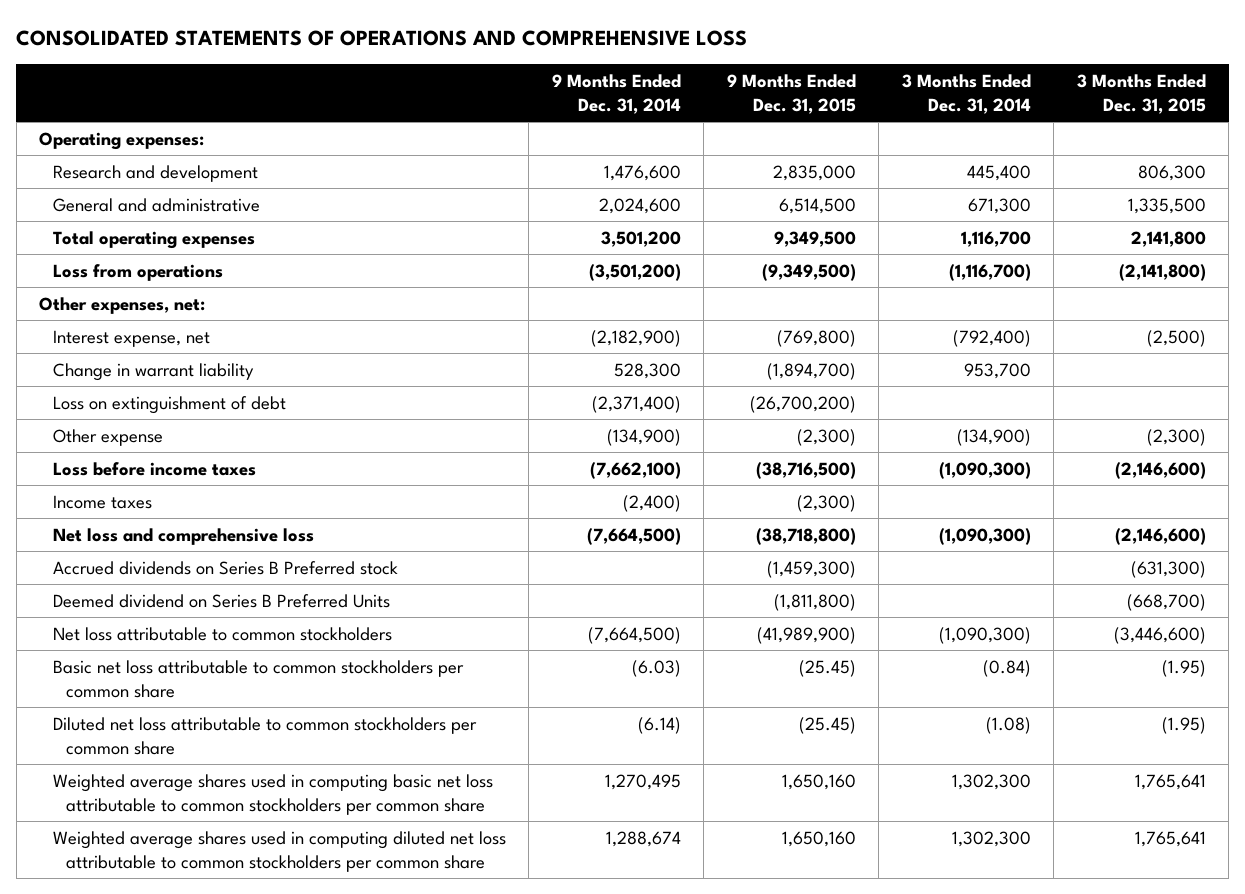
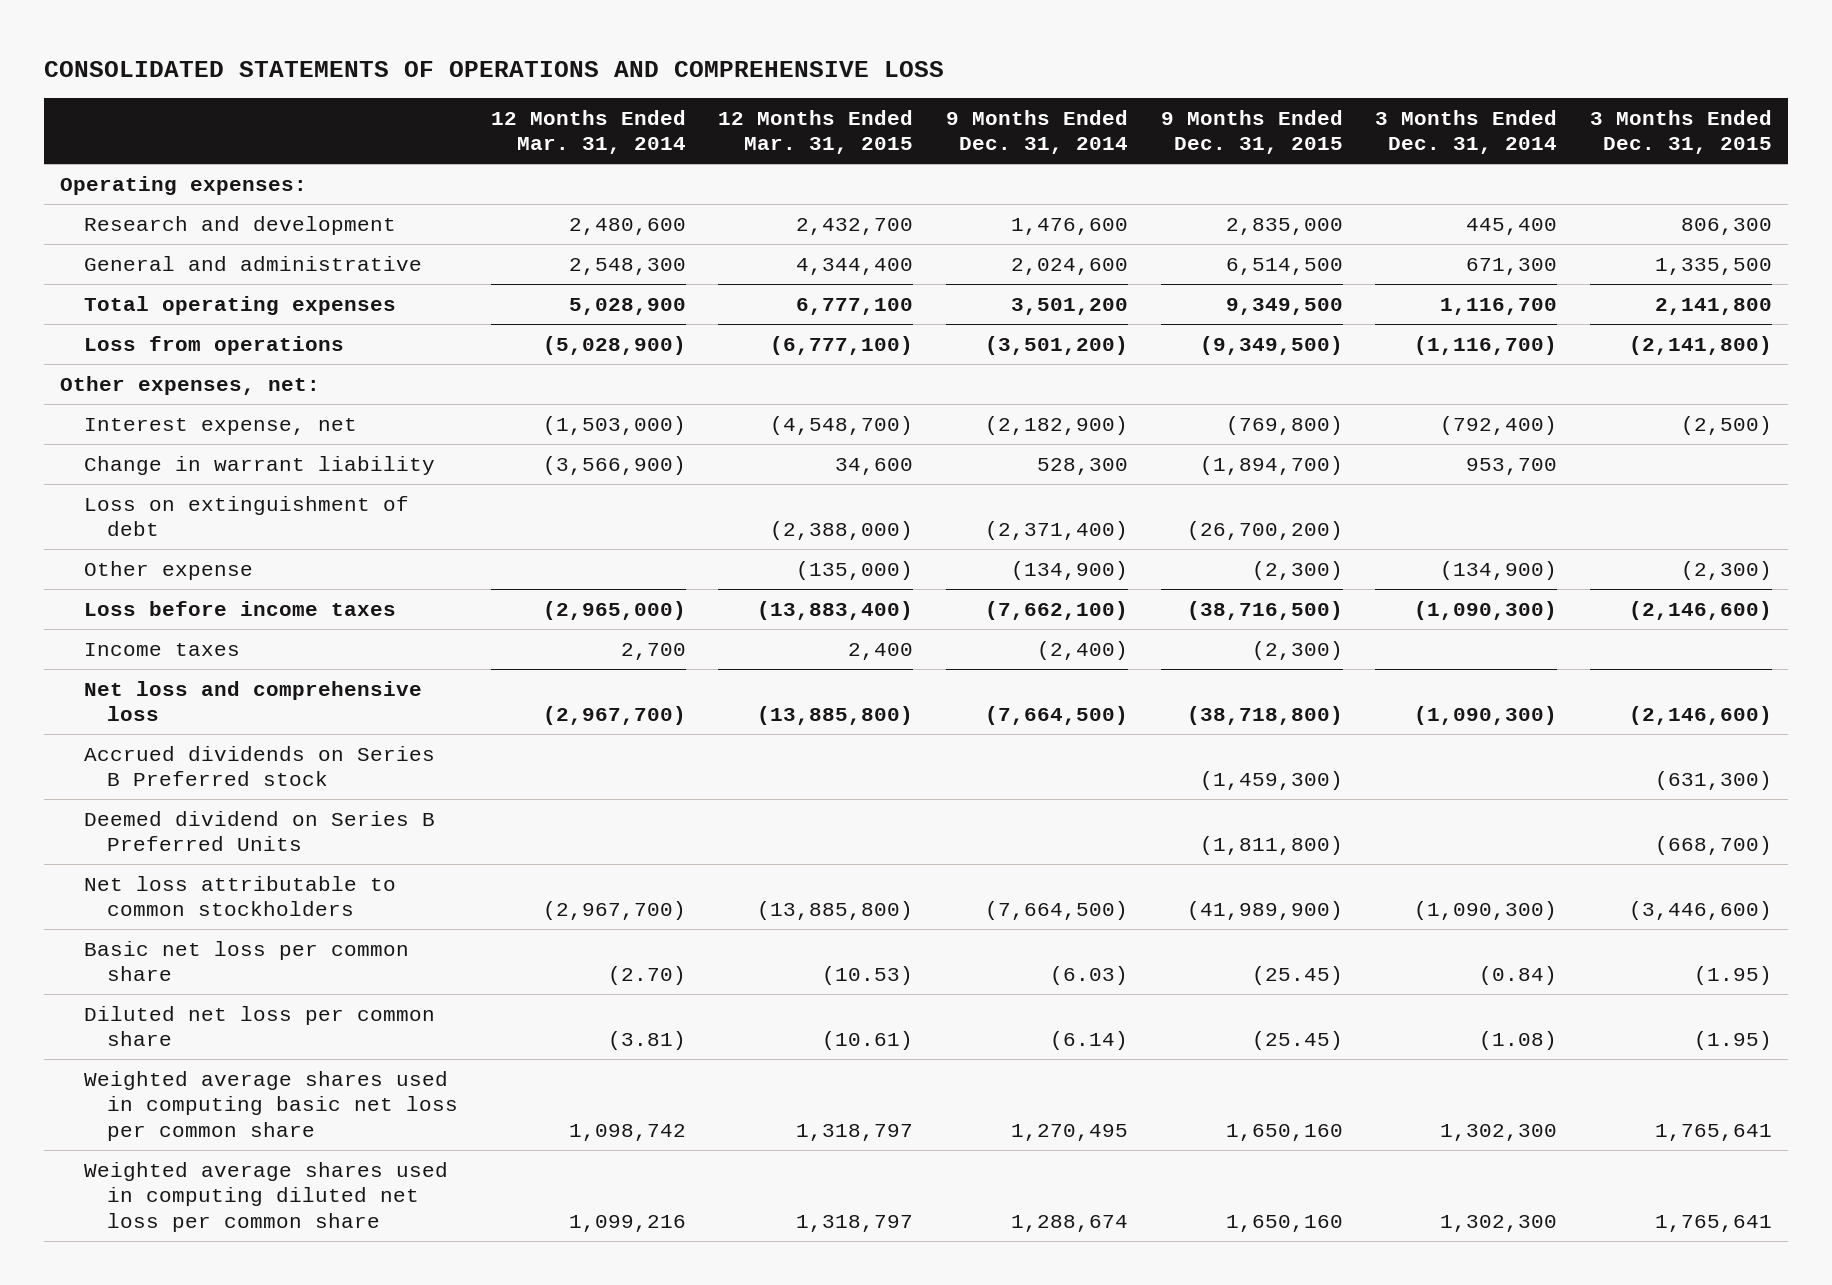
- | 9 Months Ended Dec. 31, 2014 | 9 Months Ended Dec. 31, 2015 | 3 Months Ended Dec. 31, 2014 | 3 Months Ended Dec. 31, 2015
+ | 12 Months Ended Mar. 31, 2014 | 12 Months Ended Mar. 31, 2015 | 9 Months Ended Dec. 31, 2014 | 9 Months Ended Dec. 31, 2015 | 3 Months Ended Dec. 31, 2014 | 3 Months Ended Dec. 31, 2015
- Basic net loss attributable to common stockholders per common share | (6.03) | (25.45) | (0.84) | (1.95)
- Diluted net loss attributable to common stockholders per common share | (6.14) | (25.45) | (1.08) | (1.95)
- Weighted average shares used in computing basic net loss attributable to common stockholders per common share | 1,270,495 | 1,650,160 | 1,302,300 | 1,765,641
- Weighted average shares used in computing diluted net loss attributable to common stockholders per common share | 1,288,674 | 1,650,160 | 1,302,300 | 1,765,641
+ Basic net loss per common share | (2.70) | (10.53) | (6.03) | (25.45) | (0.84) | (1.95)
+ Diluted net loss per common share | (3.81) | (10.61) | (6.14) | (25.45) | (1.08) | (1.95)
+ Weighted average shares used in computing basic net loss per common share | 1,098,742 | 1,318,797 | 1,270,495 | 1,650,160 | 1,302,300 | 1,765,641
+ Weighted average shares used in computing diluted net loss per common share | 1,099,216 | 1,318,797 | 1,288,674 | 1,650,160 | 1,302,300 | 1,765,641

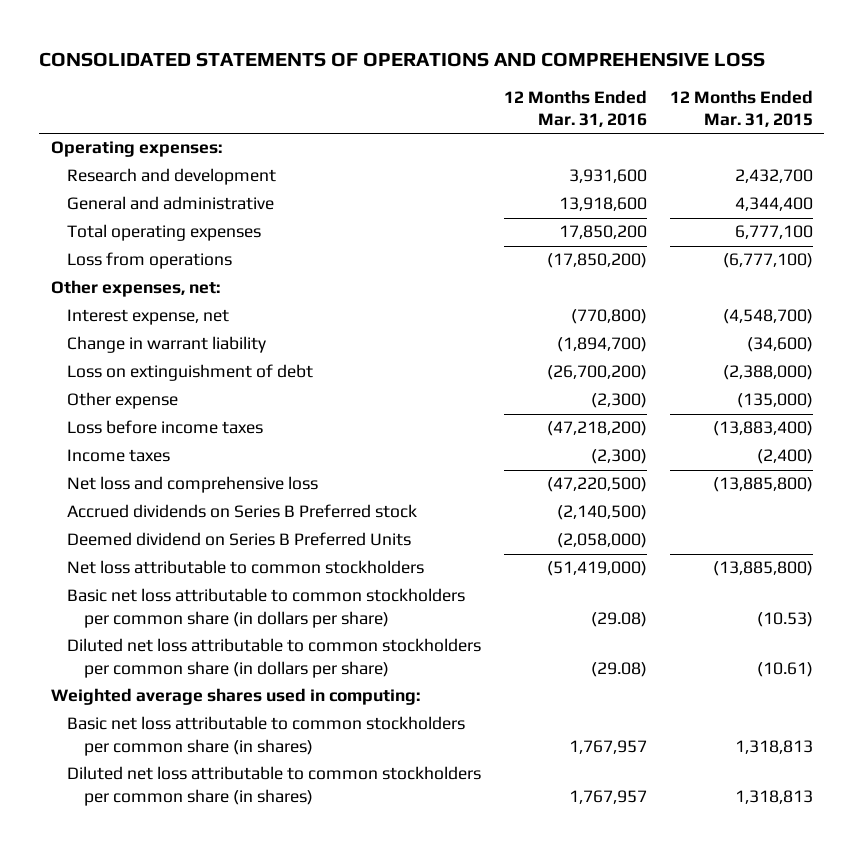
- | 12 Months Ended Mar. 31, 2014 | 12 Months Ended Mar. 31, 2015 | 9 Months Ended Dec. 31, 2014 | 9 Months Ended Dec. 31, 2015 | 3 Months Ended Dec. 31, 2014 | 3 Months Ended Dec. 31, 2015
+ | 12 Months Ended Mar. 31, 2016 | 12 Months Ended Mar. 31, 2015
- Change in warrant liability | (3,566,900) | 34,600 | 528,300 | (1,894,700) | 953,700 |
+ Change in warrant liability | (1,894,700) | (34,600)
- Income taxes | 2,700 | 2,400 | (2,400) | (2,300) | |
+ Income taxes | (2,300) | (2,400)
- Basic net loss per common share | (2.70) | (10.53) | (6.03) | (25.45) | (0.84) | (1.95)
- Diluted net loss per common share | (3.81) | (10.61) | (6.14) | (25.45) | (1.08) | (1.95)
- Weighted average shares used in computing basic net loss per common share | 1,098,742 | 1,318,797 | 1,270,495 | 1,650,160 | 1,302,300 | 1,765,641
- Weighted average shares used in computing diluted net loss per common share | 1,099,216 | 1,318,797 | 1,288,674 | 1,650,160 | 1,302,300 | 1,765,641
+ Basic net loss attributable to common stockholders per common share (in dollars per share) | (29.08) | (10.53)
+ Diluted net loss attributable to common stockholders per common share (in dollars per share) | (29.08) | (10.61)
+ Weighted average shares used in computing:
+ Basic net loss attributable to common stockholders per common share (in shares) | 1,767,957 | 1,318,813
+ Diluted net loss attributable to common stockholders per common share (in shares) | 1,767,957 | 1,318,813

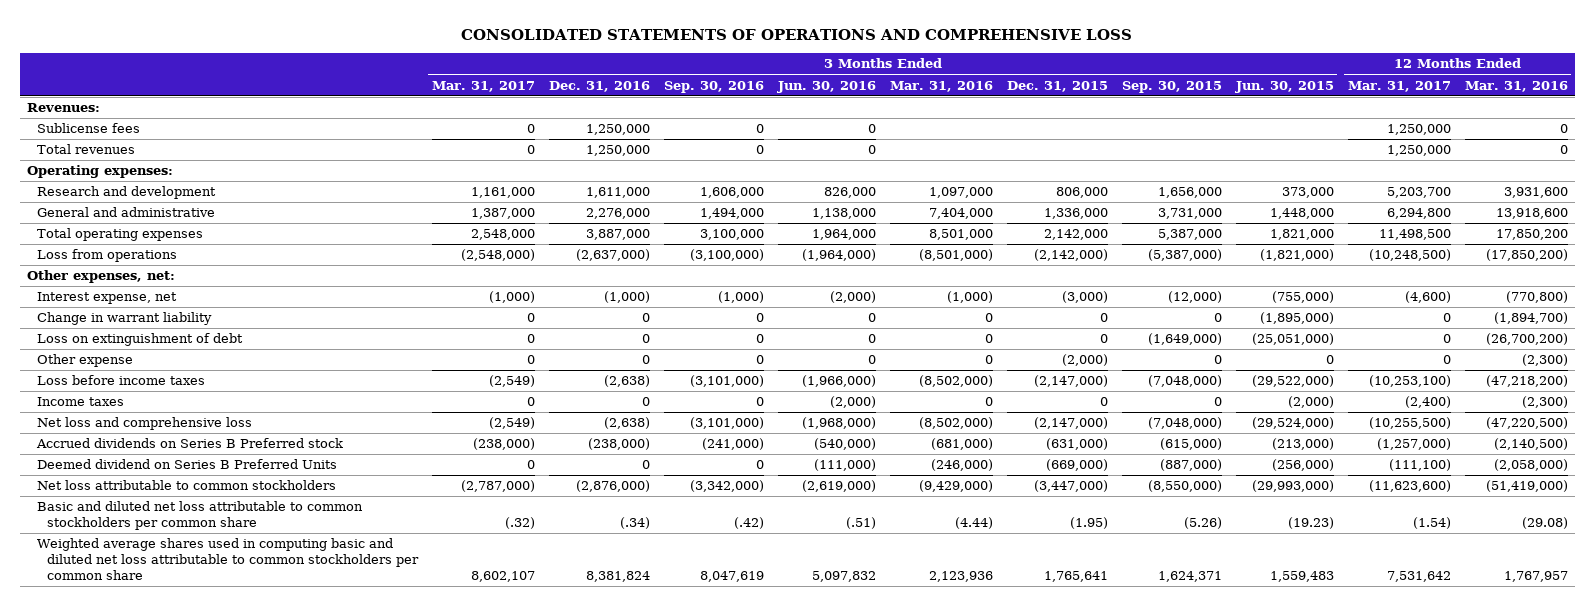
- | 12 Months Ended Mar. 31, 2016 | 12 Months Ended Mar. 31, 2015
+ | 3 Months Ended Mar. 31, 2017 | 3 Months Ended Dec. 31, 2016 | 3 Months Ended Sep. 30, 2016 | 3 Months Ended Jun. 30, 2016 | 3 Months Ended Mar. 31, 2016 | 3 Months Ended Dec. 31, 2015 | 3 Months Ended Sep. 30, 2015 | 3 Months Ended Jun. 30, 2015 | 12 Months Ended Mar. 31, 2017 | 12 Months Ended Mar. 31, 2016
+ Revenues:
+ Sublicense fees | 0 | 1,250,000 | 0 | 0 | | | | | 1,250,000 | 0
+ Total revenues | 0 | 1,250,000 | 0 | 0 | | | | | 1,250,000 | 0
- Basic net loss attributable to common stockholders per common share (in dollars per share) | (29.08) | (10.53)
- Diluted net loss attributable to common stockholders per common share (in dollars per share) | (29.08) | (10.61)
- Weighted average shares used in computing:
- Basic net loss attributable to common stockholders per common share (in shares) | 1,767,957 | 1,318,813
- Diluted net loss attributable to common stockholders per common share (in shares) | 1,767,957 | 1,318,813
+ Basic and diluted net loss attributable to common stockholders per common share | (.32) | (.34) | (.42) | (.51) | (4.44) | (1.95) | (5.26) | (19.23) | (1.54) | (29.08)
+ Weighted average shares used in computing basic and diluted net loss attributable to common stockholders per common share | 8,602,107 | 8,381,824 | 8,047,619 | 5,097,832 | 2,123,936 | 1,765,641 | 1,624,371 | 1,559,483 | 7,531,642 | 1,767,957

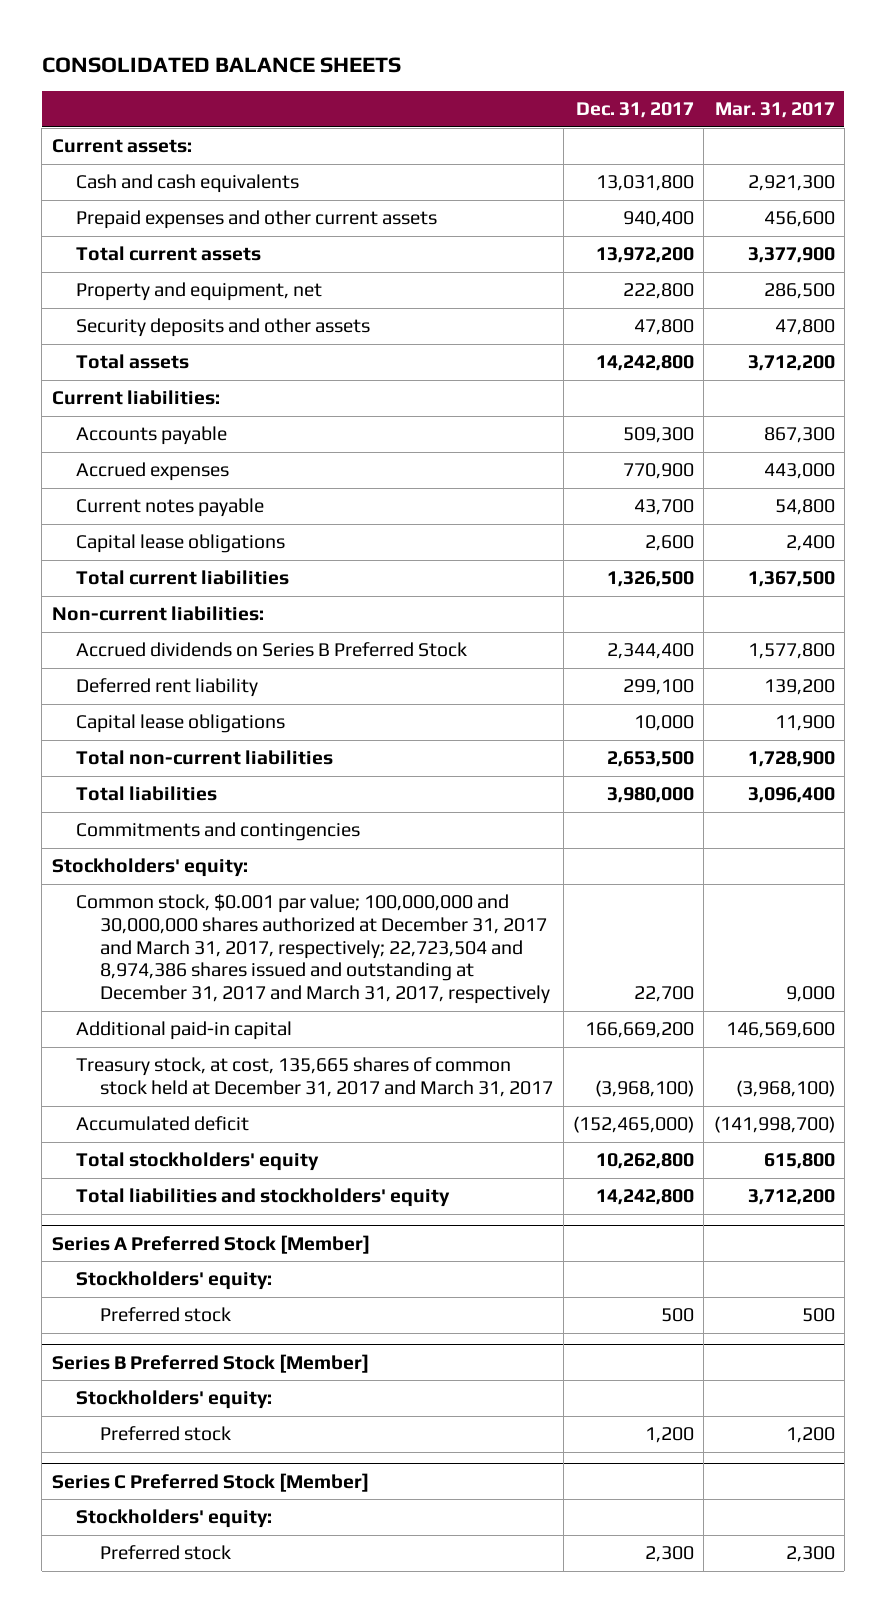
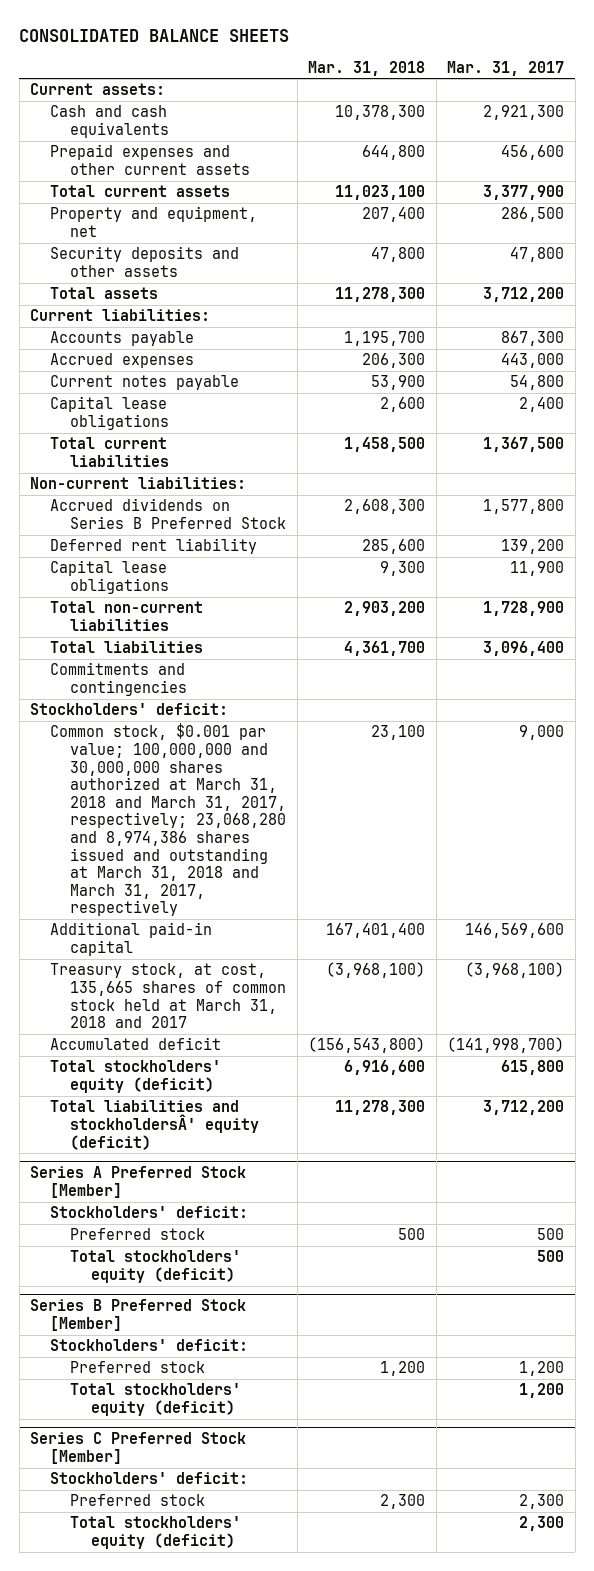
- | Dec. 31, 2017 | Mar. 31, 2017
+ | Mar. 31, 2018 | Mar. 31, 2017
- Stockholders' equity:
- Common stock, $0.001 par value; 100,000,000 and 30,000,000 shares authorized at December 31, 2017 and March 31, 2017, respectively; 22,723,504 and 8,974,386 shares issued and outstanding at December 31, 2017 and March 31, 2017, respectively | 22,700 | 9,000
+ Stockholders' deficit:
+ Common stock, $0.001 par value; 100,000,000 and 30,000,000 shares authorized at March 31, 2018 and March 31, 2017, respectively; 23,068,280 and 8,974,386 shares issued and outstanding at March 31, 2018 and March 31, 2017, respectively | 23,100 | 9,000
- Treasury stock, at cost, 135,665 shares of common stock held at December 31, 2017 and March 31, 2017 | (3,968,100) | (3,968,100)
+ Treasury stock, at cost, 135,665 shares of common stock held at March 31, 2018 and 2017 | (3,968,100) | (3,968,100)
- Total stockholders' equity | 10,262,800 | 615,800
- Total liabilities and stockholders' equity | 14,242,800 | 3,712,200
+ Total stockholders' equity (deficit) | 6,916,600 | 615,800
+ Total liabilities and stockholdersÂ' equity (deficit) | 11,278,300 | 3,712,200
@ Series A Preferred Stock [Member]
- Stockholders' equity:
+ Stockholders' deficit:
+ Total stockholders' equity (deficit) | | 500
@ Series B Preferred Stock [Member]
- Stockholders' equity:
+ Stockholders' deficit:
+ Total stockholders' equity (deficit) | | 1,200
@ Series C Preferred Stock [Member]
- Stockholders' equity:
+ Stockholders' deficit:
+ Total stockholders' equity (deficit) | | 2,300

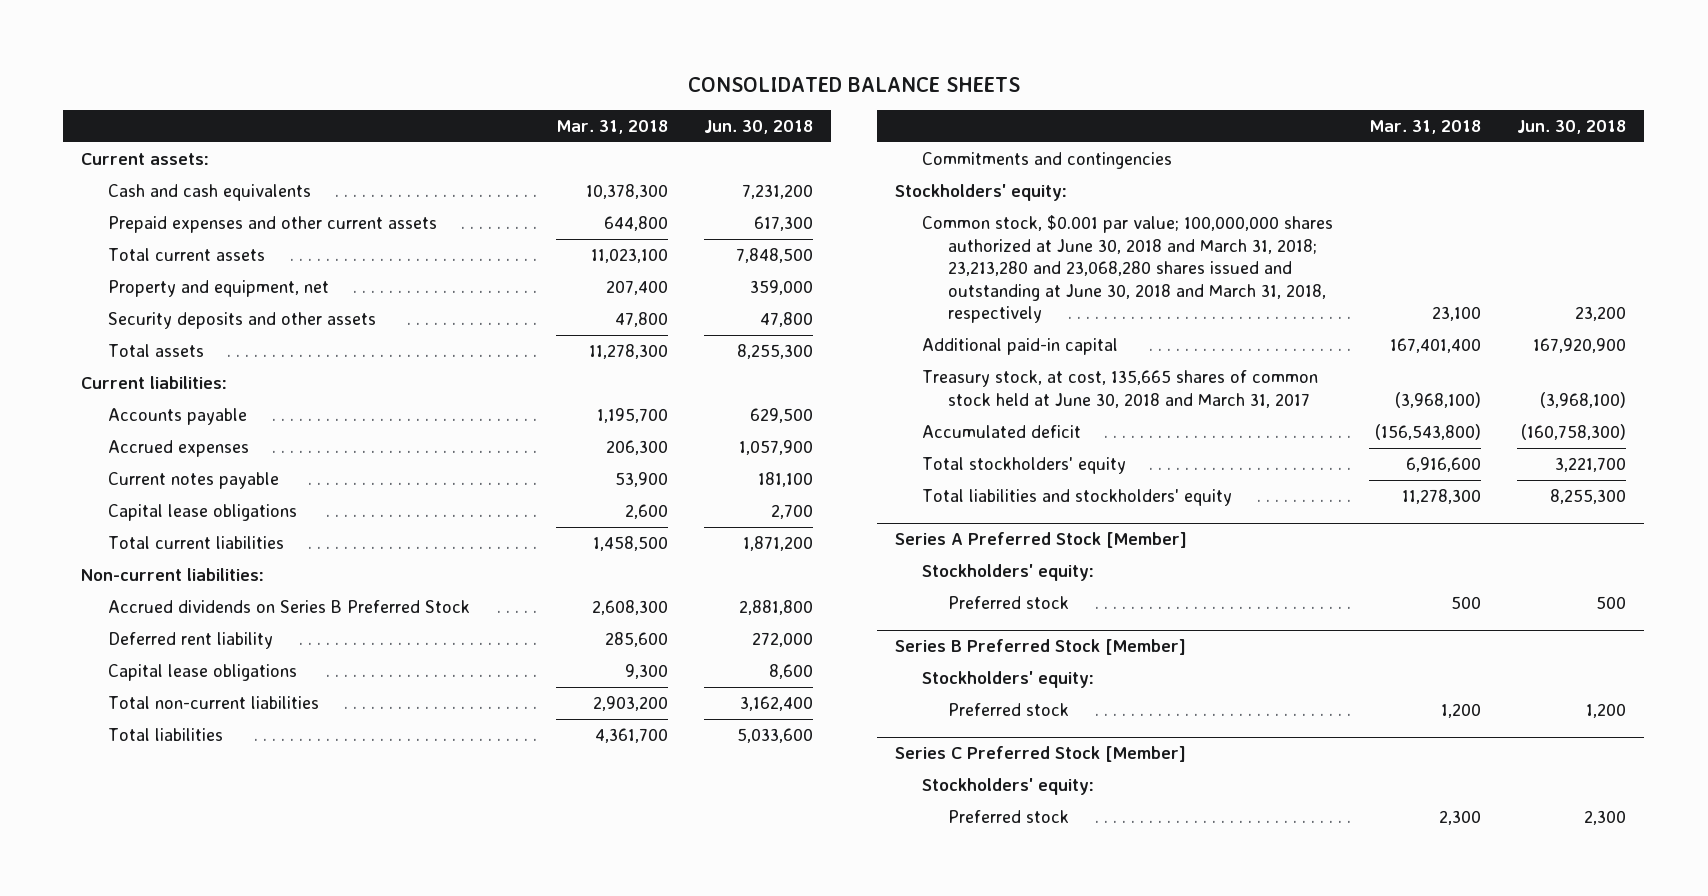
- | Mar. 31, 2018 | Mar. 31, 2017
+ | Mar. 31, 2018 | Jun. 30, 2018
- Stockholders' deficit:
- Common stock, $0.001 par value; 100,000,000 and 30,000,000 shares authorized at March 31, 2018 and March 31, 2017, respectively; 23,068,280 and 8,974,386 shares issued and outstanding at March 31, 2018 and March 31, 2017, respectively | 23,100 | 9,000
+ Stockholders' equity:
+ Common stock, $0.001 par value; 100,000,000 shares authorized at June 30, 2018 and March 31, 2018; 23,213,280 and 23,068,280 shares issued and outstanding at June 30, 2018 and March 31, 2018, respectively | 23,100 | 23,200
- Treasury stock, at cost, 135,665 shares of common stock held at March 31, 2018 and 2017 | (3,968,100) | (3,968,100)
+ Treasury stock, at cost, 135,665 shares of common stock held at June 30, 2018 and March 31, 2017 | (3,968,100) | (3,968,100)
- Total stockholders' equity (deficit) | 6,916,600 | 615,800
- Total liabilities and stockholdersÂ' equity (deficit) | 11,278,300 | 3,712,200
+ Total stockholders' equity | 6,916,600 | 3,221,700
+ Total liabilities and stockholders' equity | 11,278,300 | 8,255,300
@ Series A Preferred Stock [Member]
- Stockholders' deficit:
+ Stockholders' equity:
- Total stockholders' equity (deficit) | | 500
@ Series B Preferred Stock [Member]
- Stockholders' deficit:
+ Stockholders' equity:
- Total stockholders' equity (deficit) | | 1,200
@ Series C Preferred Stock [Member]
- Stockholders' deficit:
+ Stockholders' equity:
- Total stockholders' equity (deficit) | | 2,300

